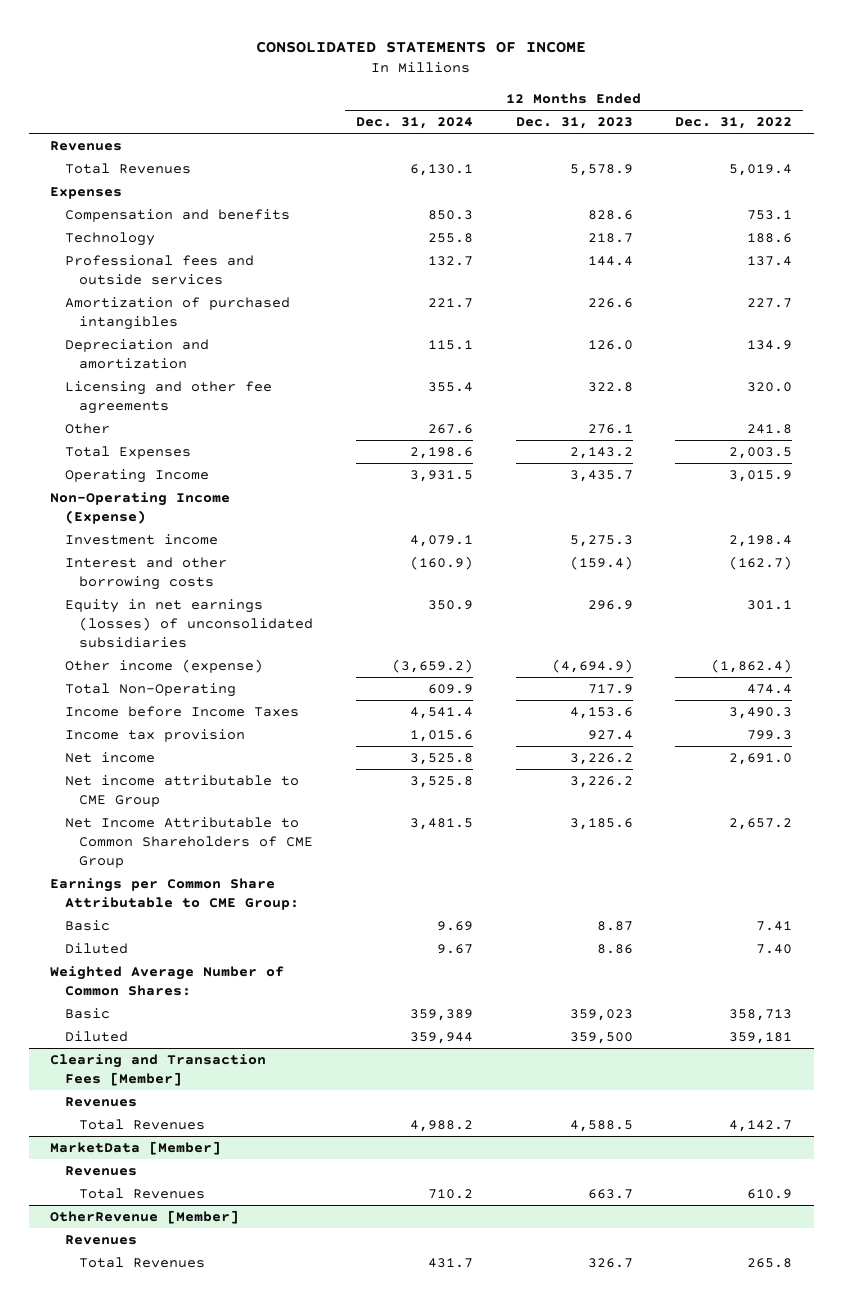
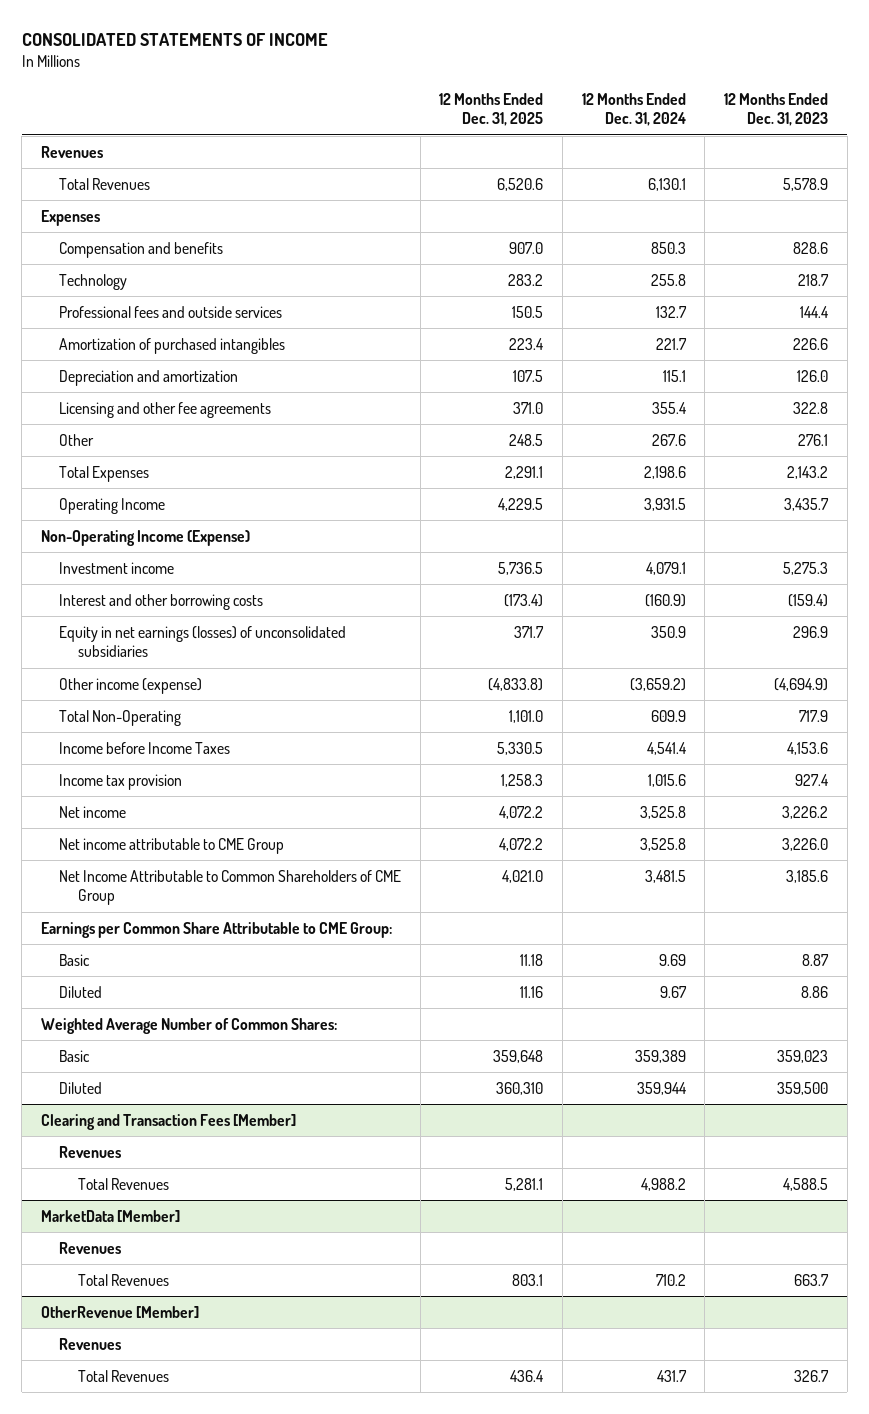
- | 12 Months Ended Dec. 31, 2024 | 12 Months Ended Dec. 31, 2023 | 12 Months Ended Dec. 31, 2022
+ | 12 Months Ended Dec. 31, 2025 | 12 Months Ended Dec. 31, 2024 | 12 Months Ended Dec. 31, 2023
- Net income attributable to CME Group | 3,525.8 | 3,226.2 |
+ Net income attributable to CME Group | 4,072.2 | 3,525.8 | 3,226.0

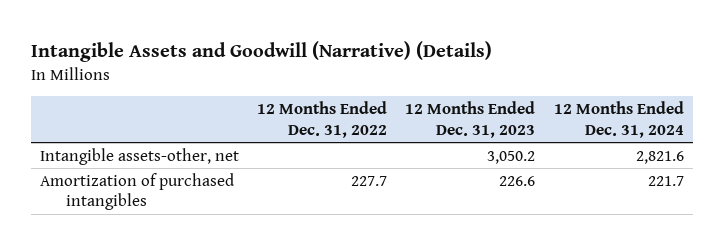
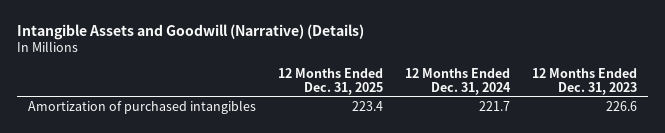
- | 12 Months Ended Dec. 31, 2022 | 12 Months Ended Dec. 31, 2023 | 12 Months Ended Dec. 31, 2024
+ | 12 Months Ended Dec. 31, 2025 | 12 Months Ended Dec. 31, 2024 | 12 Months Ended Dec. 31, 2023
- Intangible assets-other, net | | 3,050.2 | 2,821.6

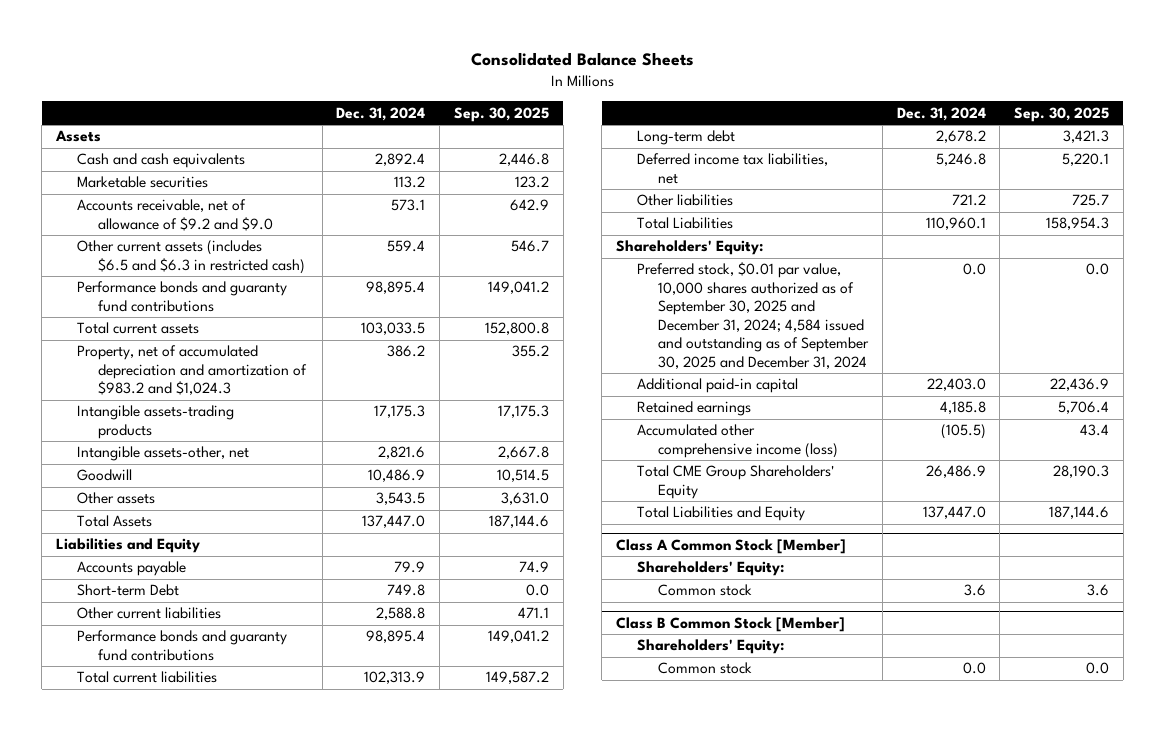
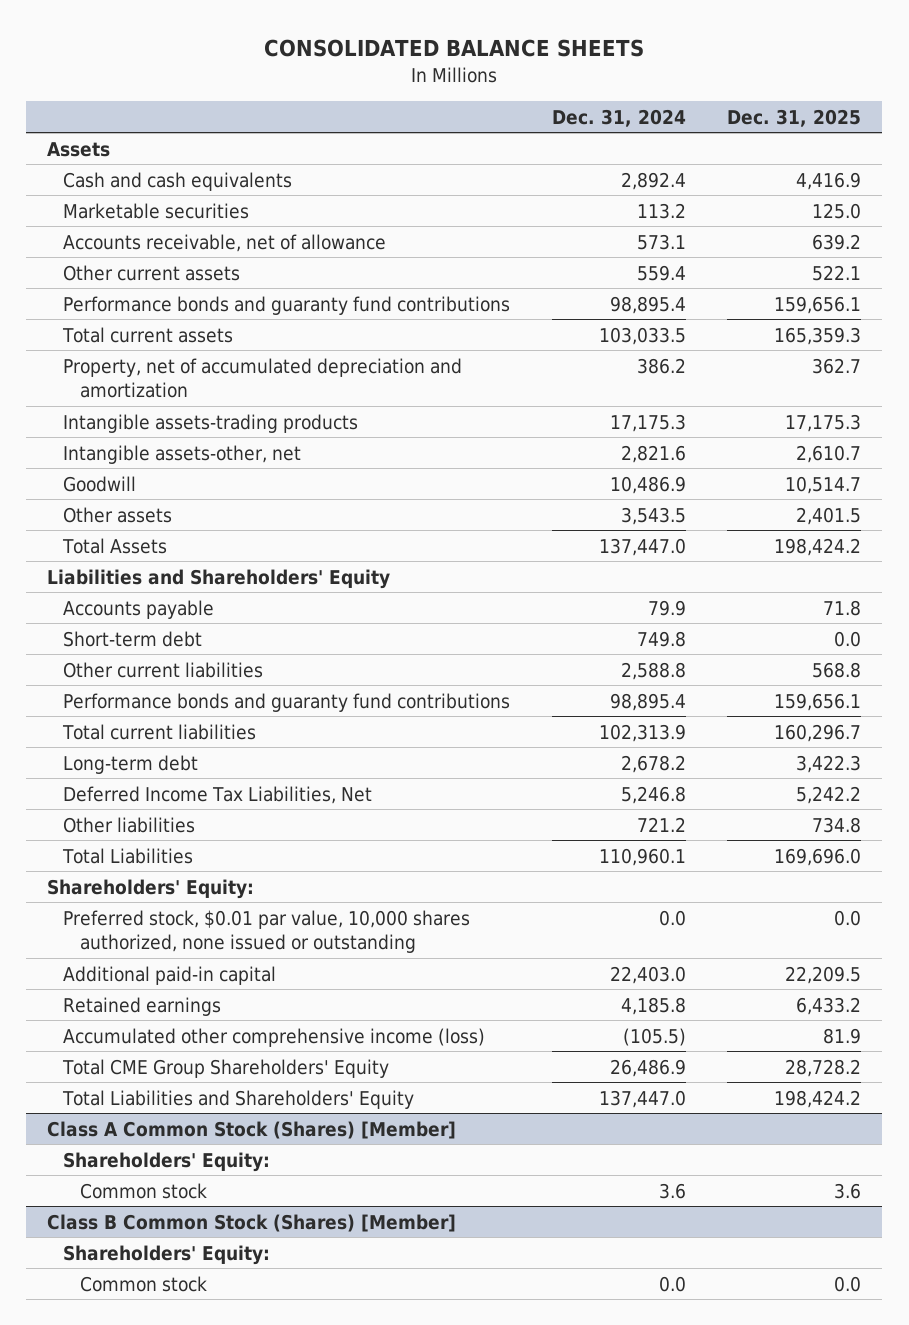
- Consolidated Balance Sheets
+ CONSOLIDATED BALANCE SHEETS
- | Dec. 31, 2024 | Sep. 30, 2025
+ | Dec. 31, 2024 | Dec. 31, 2025
- Accounts receivable, net of allowance of $9.2 and $9.0 | 573.1 | 642.9
- Other current assets (includes $6.5 and $6.3 in restricted cash) | 559.4 | 546.7
+ Accounts receivable, net of allowance | 573.1 | 639.2
+ Other current assets | 559.4 | 522.1
- Property, net of accumulated depreciation and amortization of $983.2 and $1,024.3 | 386.2 | 355.2
+ Property, net of accumulated depreciation and amortization | 386.2 | 362.7
- Liabilities and Equity
+ Liabilities and Shareholders' Equity
- Short-term Debt | 749.8 | 0.0
+ Short-term debt | 749.8 | 0.0
- Deferred income tax liabilities, net | 5,246.8 | 5,220.1
+ Deferred Income Tax Liabilities, Net | 5,246.8 | 5,242.2
- Preferred stock, $0.01 par value, 10,000 shares authorized as of September 30, 2025 and December 31, 2024; 4,584 issued and outstanding as of September 30, 2025 and December 31, 2024 | 0.0 | 0.0
+ Preferred stock, $0.01 par value, 10,000 shares authorized, none issued or outstanding | 0.0 | 0.0
- Total Liabilities and Equity | 137,447.0 | 187,144.6
- Class A Common Stock [Member]
+ Total Liabilities and Shareholders' Equity | 137,447.0 | 198,424.2
+ Class A Common Stock (Shares) [Member]
- Class B Common Stock [Member]
+ Class B Common Stock (Shares) [Member]

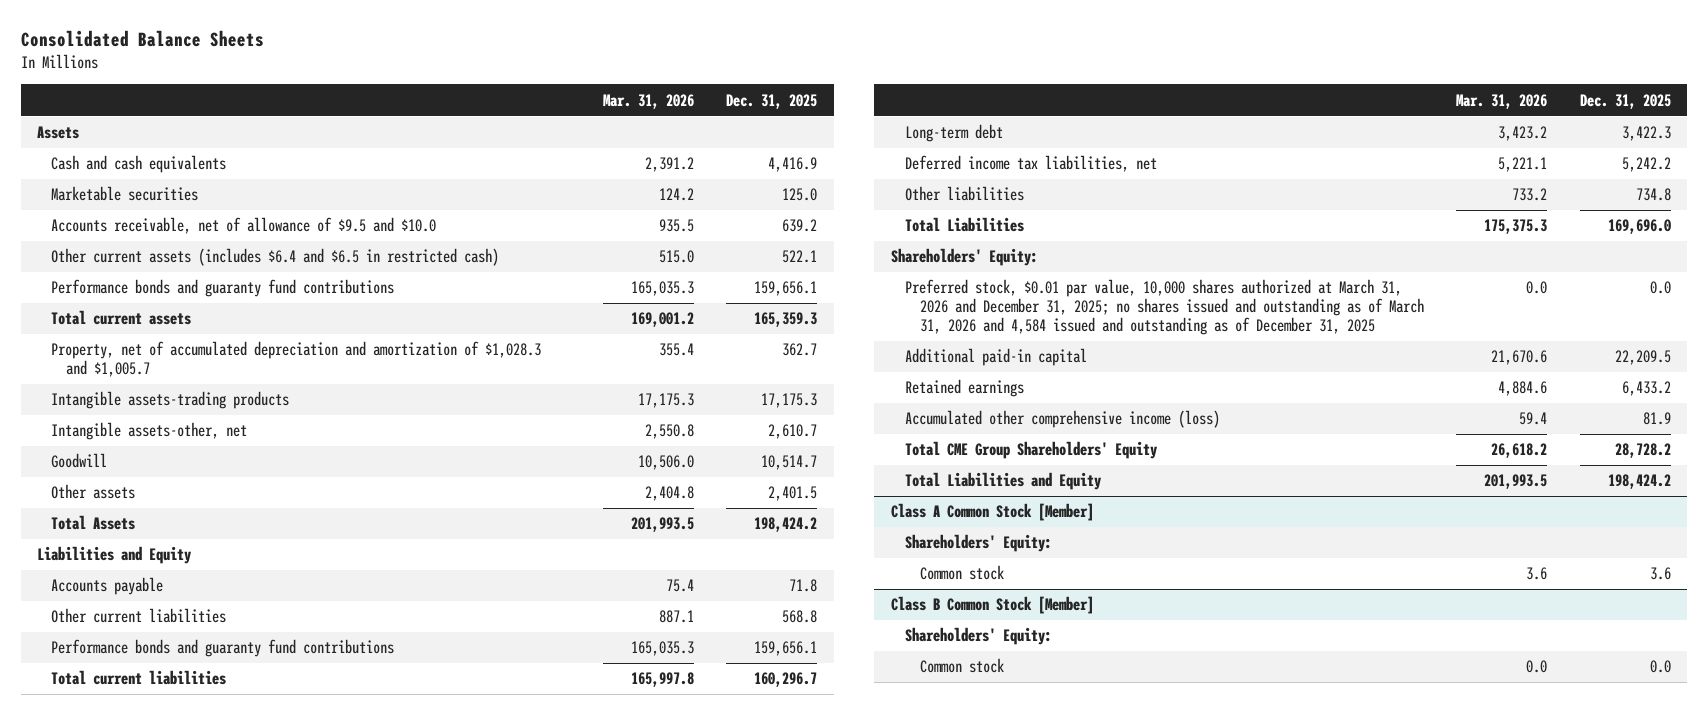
- CONSOLIDATED BALANCE SHEETS
+ Consolidated Balance Sheets
- | Dec. 31, 2024 | Dec. 31, 2025
+ | Mar. 31, 2026 | Dec. 31, 2025
- Accounts receivable, net of allowance | 573.1 | 639.2
- Other current assets | 559.4 | 522.1
+ Accounts receivable, net of allowance of $9.5 and $10.0 | 935.5 | 639.2
+ Other current assets (includes $6.4 and $6.5 in restricted cash) | 515.0 | 522.1
- Property, net of accumulated depreciation and amortization | 386.2 | 362.7
+ Property, net of accumulated depreciation and amortization of $1,028.3 and $1,005.7 | 355.4 | 362.7
- Liabilities and Shareholders' Equity
+ Liabilities and Equity
- Short-term debt | 749.8 | 0.0
- Deferred Income Tax Liabilities, Net | 5,246.8 | 5,242.2
+ Deferred income tax liabilities, net | 5,221.1 | 5,242.2
- Preferred stock, $0.01 par value, 10,000 shares authorized, none issued or outstanding | 0.0 | 0.0
+ Preferred stock, $0.01 par value, 10,000 shares authorized at March 31, 2026 and December 31, 2025; no shares issued and outstanding as of March 31, 2026 and 4,584 issued and outstanding as of December 31, 2025 | 0.0 | 0.0
- Total Liabilities and Shareholders' Equity | 137,447.0 | 198,424.2
- Class A Common Stock (Shares) [Member]
+ Total Liabilities and Equity | 201,993.5 | 198,424.2
+ Class A Common Stock [Member]
- Class B Common Stock (Shares) [Member]
+ Class B Common Stock [Member]

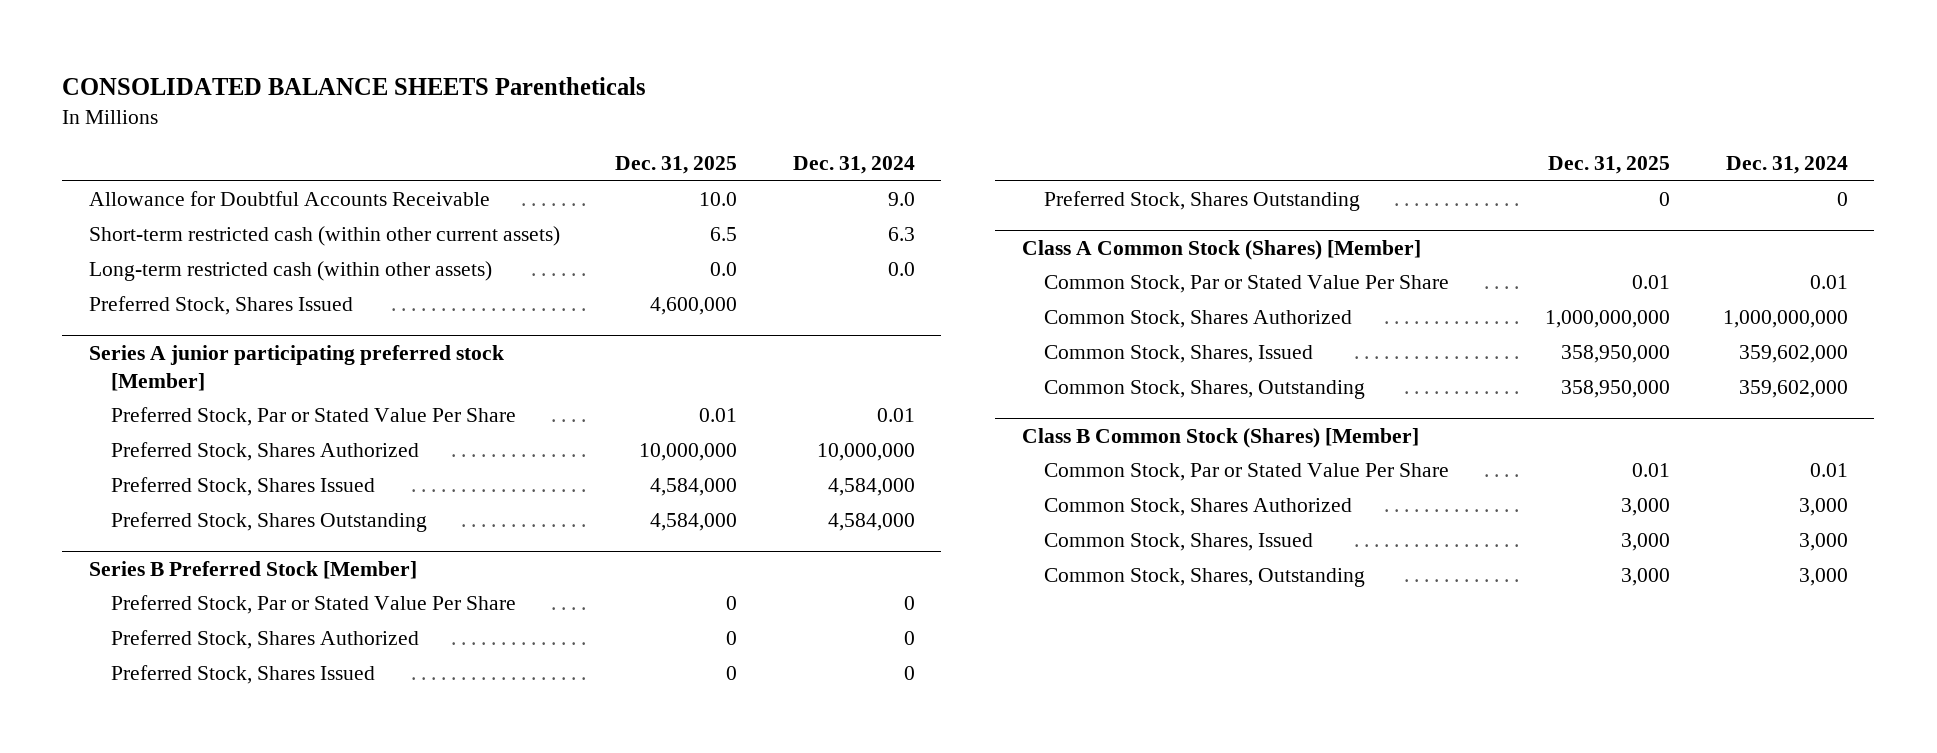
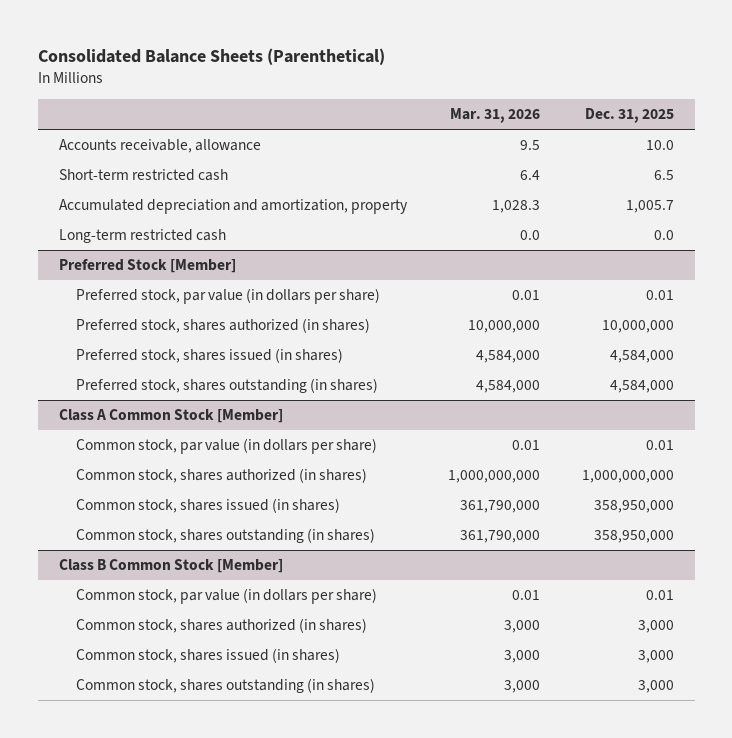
- CONSOLIDATED BALANCE SHEETS Parentheticals
+ Consolidated Balance Sheets (Parenthetical)
- | Dec. 31, 2025 | Dec. 31, 2024
+ | Mar. 31, 2026 | Dec. 31, 2025
- Allowance for Doubtful Accounts Receivable | 10.0 | 9.0
- Short-term restricted cash (within other current assets) | 6.5 | 6.3
- Long-term restricted cash (within other assets) | 0.0 | 0.0
- Preferred Stock, Shares Issued | 4,600,000 |
- Series A junior participating preferred stock [Member]
- Preferred Stock, Par or Stated Value Per Share | 0.01 | 0.01
- Preferred Stock, Shares Authorized | 10,000,000 | 10,000,000
- Preferred Stock, Shares Issued | 4,584,000 | 4,584,000
- Preferred Stock, Shares Outstanding | 4,584,000 | 4,584,000
- Series B Preferred Stock [Member]
- Preferred Stock, Par or Stated Value Per Share | 0 | 0
- Preferred Stock, Shares Authorized | 0 | 0
- Preferred Stock, Shares Issued | 0 | 0
- Preferred Stock, Shares Outstanding | 0 | 0
- Class A Common Stock (Shares) [Member]
- Common Stock, Par or Stated Value Per Share | 0.01 | 0.01
- Common Stock, Shares Authorized | 1,000,000,000 | 1,000,000,000
- Common Stock, Shares, Issued | 358,950,000 | 359,602,000
- Common Stock, Shares, Outstanding | 358,950,000 | 359,602,000
- Class B Common Stock (Shares) [Member]
- Common Stock, Par or Stated Value Per Share | 0.01 | 0.01
- Common Stock, Shares Authorized | 3,000 | 3,000
- Common Stock, Shares, Issued | 3,000 | 3,000
- Common Stock, Shares, Outstanding | 3,000 | 3,000
+ Accounts receivable, allowance | 9.5 | 10.0
+ Short-term restricted cash | 6.4 | 6.5
+ Accumulated depreciation and amortization, property | 1,028.3 | 1,005.7
+ Long-term restricted cash | 0.0 | 0.0
+ Preferred Stock [Member]
+ Preferred stock, par value (in dollars per share) | 0.01 | 0.01
+ Preferred stock, shares authorized (in shares) | 10,000,000 | 10,000,000
+ Preferred stock, shares issued (in shares) | 4,584,000 | 4,584,000
+ Preferred stock, shares outstanding (in shares) | 4,584,000 | 4,584,000
+ Class A Common Stock [Member]
+ Common stock, par value (in dollars per share) | 0.01 | 0.01
+ Common stock, shares authorized (in shares) | 1,000,000,000 | 1,000,000,000
+ Common stock, shares issued (in shares) | 361,790,000 | 358,950,000
+ Common stock, shares outstanding (in shares) | 361,790,000 | 358,950,000
+ Class B Common Stock [Member]
+ Common stock, par value (in dollars per share) | 0.01 | 0.01
+ Common stock, shares authorized (in shares) | 3,000 | 3,000
+ Common stock, shares issued (in shares) | 3,000 | 3,000
+ Common stock, shares outstanding (in shares) | 3,000 | 3,000

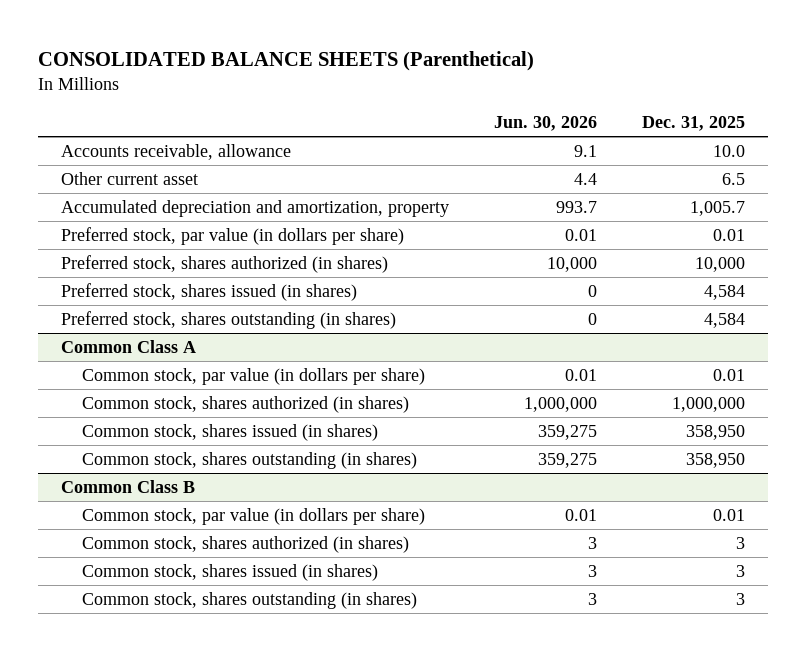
- Consolidated Balance Sheets (Parenthetical)
+ CONSOLIDATED BALANCE SHEETS (Parenthetical)
- | Mar. 31, 2026 | Dec. 31, 2025
+ | Jun. 30, 2026 | Dec. 31, 2025
- Short-term restricted cash | 6.4 | 6.5
+ Other current asset | 4.4 | 6.5
- Long-term restricted cash | 0.0 | 0.0
- Preferred Stock [Member]
- Preferred stock, shares authorized (in shares) | 10,000,000 | 10,000,000
- Preferred stock, shares issued (in shares) | 4,584,000 | 4,584,000
- Preferred stock, shares outstanding (in shares) | 4,584,000 | 4,584,000
- Class A Common Stock [Member]
+ Preferred stock, shares authorized (in shares) | 10,000 | 10,000
+ Preferred stock, shares issued (in shares) | 0 | 4,584
+ Preferred stock, shares outstanding (in shares) | 0 | 4,584
+ Common Class A
- Common stock, shares authorized (in shares) | 1,000,000,000 | 1,000,000,000
- Common stock, shares issued (in shares) | 361,790,000 | 358,950,000
- Common stock, shares outstanding (in shares) | 361,790,000 | 358,950,000
- Class B Common Stock [Member]
+ Common stock, shares authorized (in shares) | 1,000,000 | 1,000,000
+ Common stock, shares issued (in shares) | 359,275 | 358,950
+ Common stock, shares outstanding (in shares) | 359,275 | 358,950
+ Common Class B
- Common stock, shares authorized (in shares) | 3,000 | 3,000
- Common stock, shares issued (in shares) | 3,000 | 3,000
- Common stock, shares outstanding (in shares) | 3,000 | 3,000
+ Common stock, shares authorized (in shares) | 3 | 3
+ Common stock, shares issued (in shares) | 3 | 3
+ Common stock, shares outstanding (in shares) | 3 | 3

